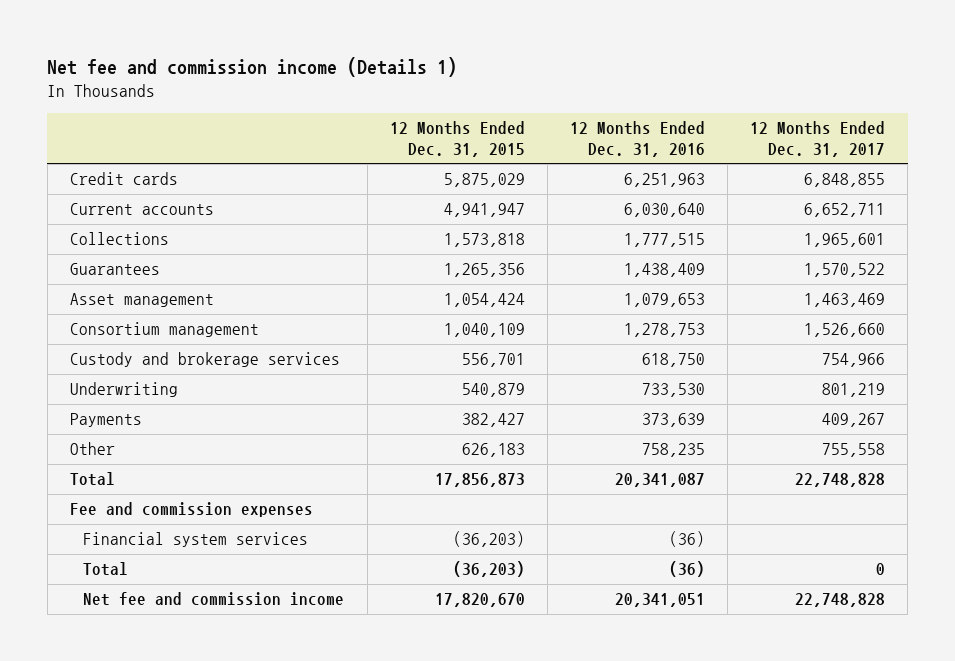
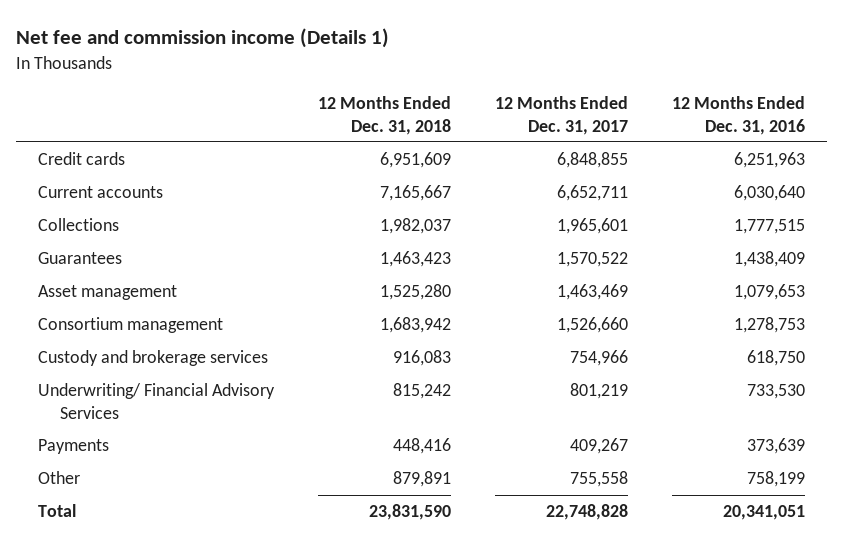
- | 12 Months Ended Dec. 31, 2015 | 12 Months Ended Dec. 31, 2016 | 12 Months Ended Dec. 31, 2017
+ | 12 Months Ended Dec. 31, 2018 | 12 Months Ended Dec. 31, 2017 | 12 Months Ended Dec. 31, 2016
- Underwriting | 540,879 | 733,530 | 801,219
+ Underwriting/ Financial Advisory Services | 815,242 | 801,219 | 733,530
- Other | 626,183 | 758,235 | 755,558
- Total | 17,856,873 | 20,341,087 | 22,748,828
- Fee and commission expenses
- Financial system services | (36,203) | (36) |
- Total | (36,203) | (36) | 0
- Net fee and commission income | 17,820,670 | 20,341,051 | 22,748,828
+ Other | 879,891 | 755,558 | 758,199
+ Total | 23,831,590 | 22,748,828 | 20,341,051

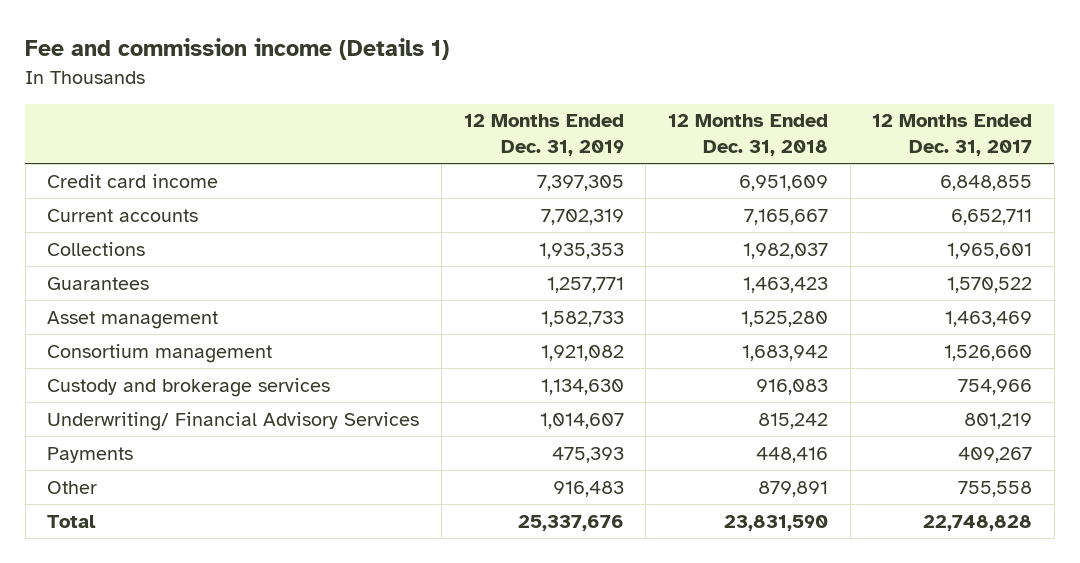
- Net fee and commission income (Details 1)
+ Fee and commission income (Details 1)
- | 12 Months Ended Dec. 31, 2018 | 12 Months Ended Dec. 31, 2017 | 12 Months Ended Dec. 31, 2016
+ | 12 Months Ended Dec. 31, 2019 | 12 Months Ended Dec. 31, 2018 | 12 Months Ended Dec. 31, 2017
- Credit cards | 6,951,609 | 6,848,855 | 6,251,963
+ Credit card income | 7,397,305 | 6,951,609 | 6,848,855

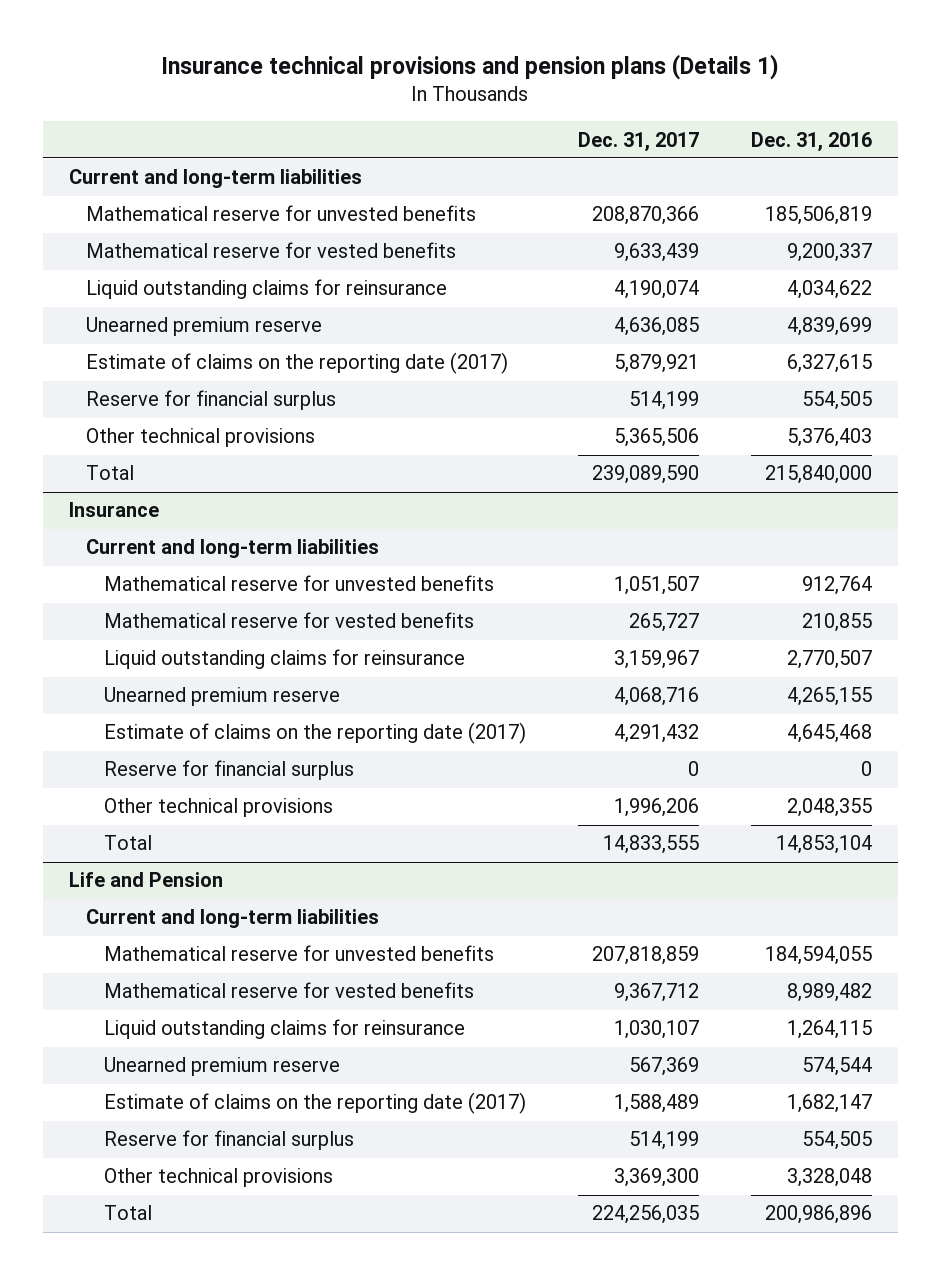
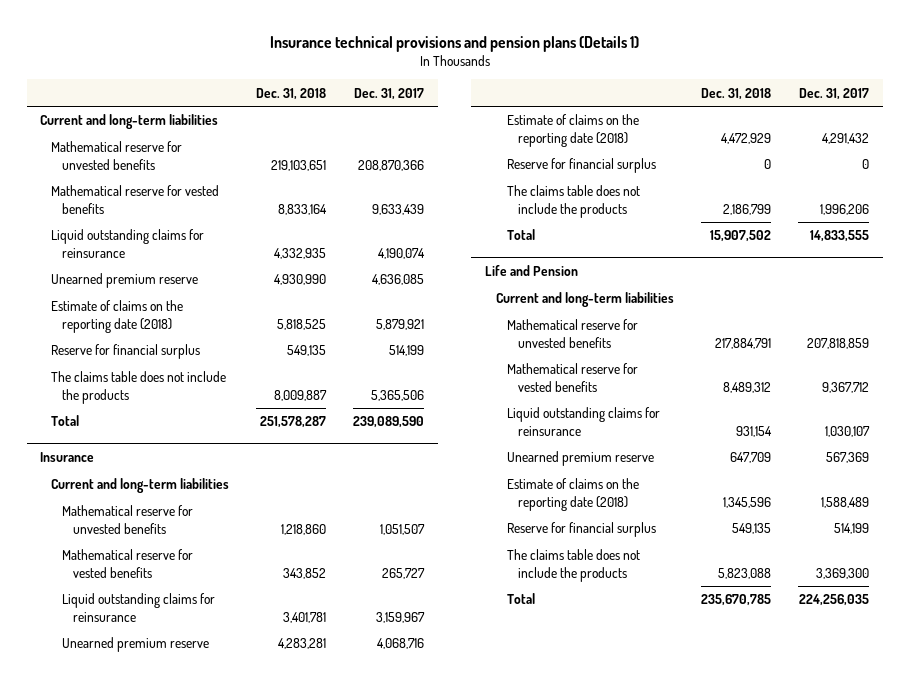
- | Dec. 31, 2017 | Dec. 31, 2016
+ | Dec. 31, 2018 | Dec. 31, 2017
- Estimate of claims on the reporting date (2017) | 5,879,921 | 6,327,615
+ Estimate of claims on the reporting date (2018) | 5,818,525 | 5,879,921
- Other technical provisions | 5,365,506 | 5,376,403
+ The claims table does not include the products | 8,009,887 | 5,365,506
@ Insurance
- Estimate of claims on the reporting date (2017) | 4,291,432 | 4,645,468
+ Estimate of claims on the reporting date (2018) | 4,472,929 | 4,291,432
- Other technical provisions | 1,996,206 | 2,048,355
+ The claims table does not include the products | 2,186,799 | 1,996,206
@ Life and Pension
- Estimate of claims on the reporting date (2017) | 1,588,489 | 1,682,147
+ Estimate of claims on the reporting date (2018) | 1,345,596 | 1,588,489
- Other technical provisions | 3,369,300 | 3,328,048
+ The claims table does not include the products | 5,823,088 | 3,369,300

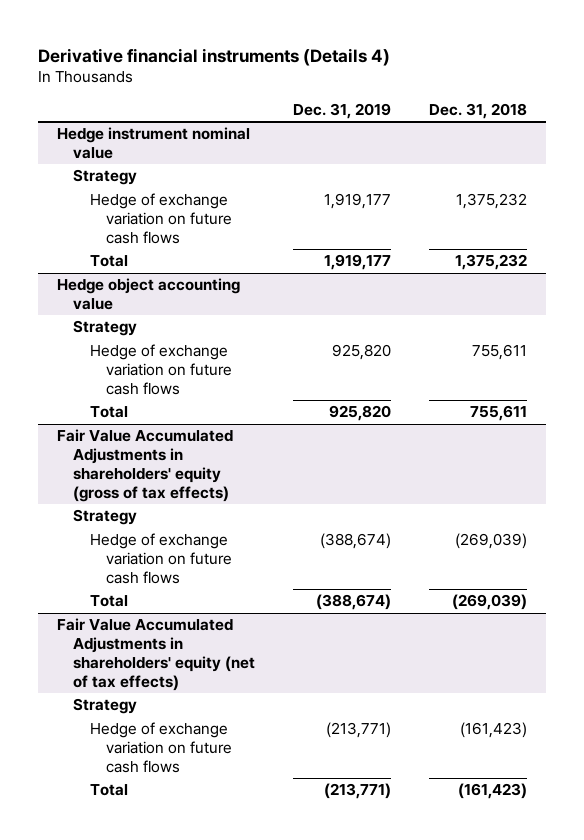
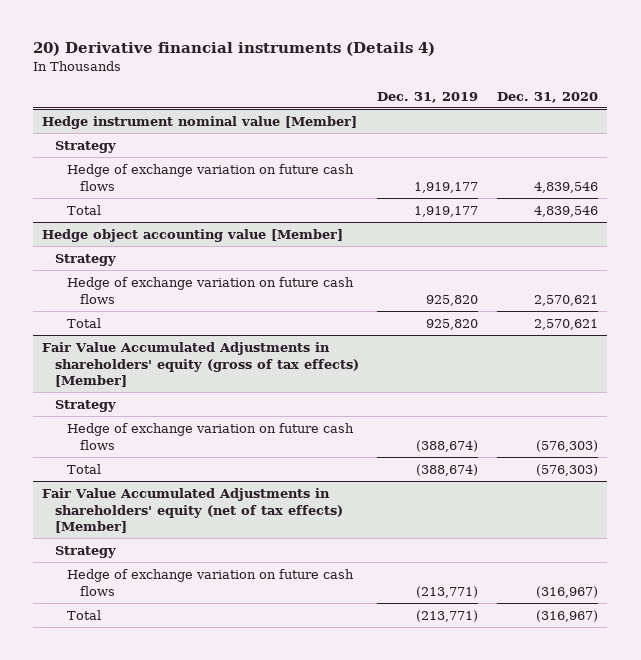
- Derivative financial instruments (Details 4)
+ 20) Derivative financial instruments (Details 4)
- | Dec. 31, 2019 | Dec. 31, 2018
+ | Dec. 31, 2019 | Dec. 31, 2020
- Hedge instrument nominal value
+ Hedge instrument nominal value [Member]
- Hedge object accounting value
+ Hedge object accounting value [Member]
- Fair Value Accumulated Adjustments in shareholders' equity (gross of tax effects)
+ Fair Value Accumulated Adjustments in shareholders' equity (gross of tax effects) [Member]
- Fair Value Accumulated Adjustments in shareholders' equity (net of tax effects)
+ Fair Value Accumulated Adjustments in shareholders' equity (net of tax effects) [Member]

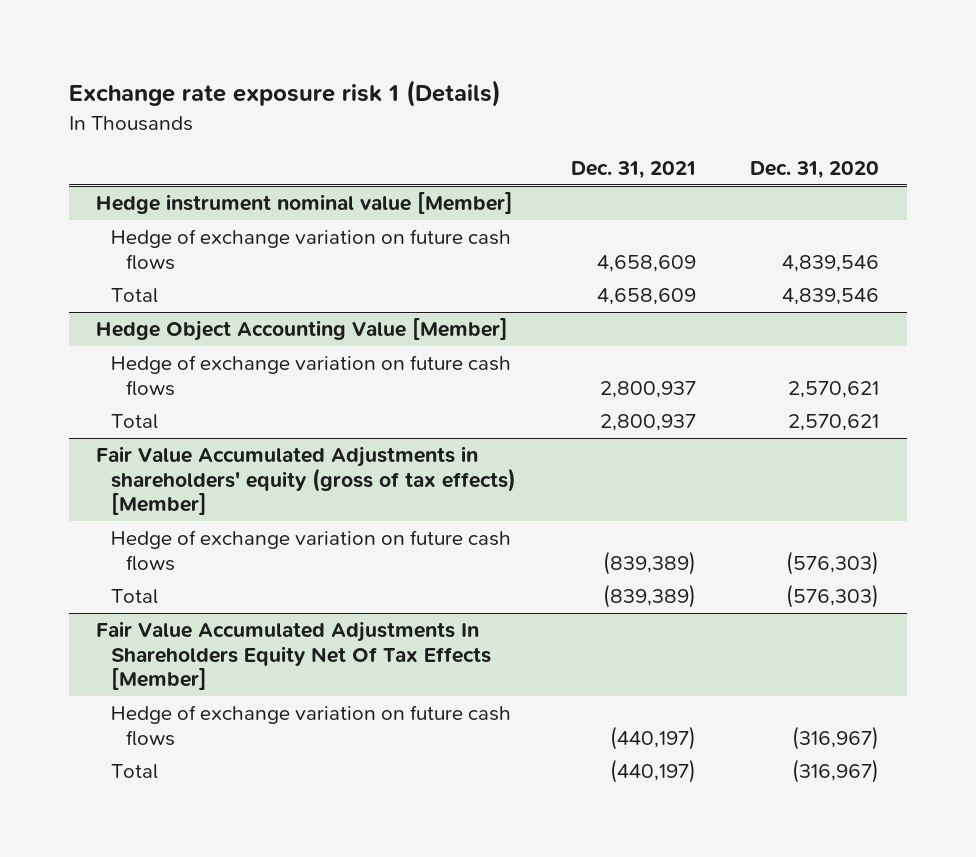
- 20) Derivative financial instruments (Details 4)
+ Exchange rate exposure risk 1 (Details)
- | Dec. 31, 2019 | Dec. 31, 2020
+ | Dec. 31, 2021 | Dec. 31, 2020
@ Hedge instrument nominal value [Member]
- Strategy
- Hedge object accounting value [Member]
- Strategy
+ Hedge Object Accounting Value [Member]
@ Fair Value Accumulated Adjustments in shareholders' equity (gross of tax effects) [Member]
- Strategy
- Fair Value Accumulated Adjustments in shareholders' equity (net of tax effects) [Member]
- Strategy
+ Fair Value Accumulated Adjustments In Shareholders Equity Net Of Tax Effects [Member]

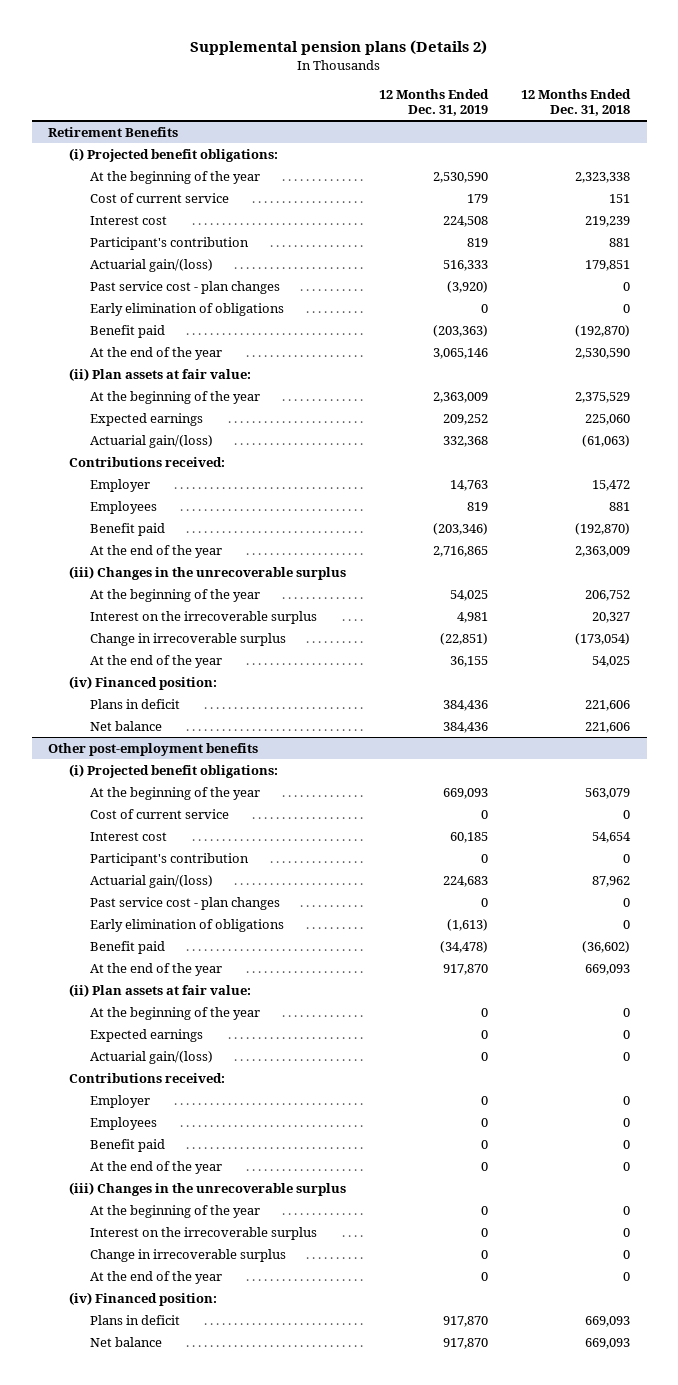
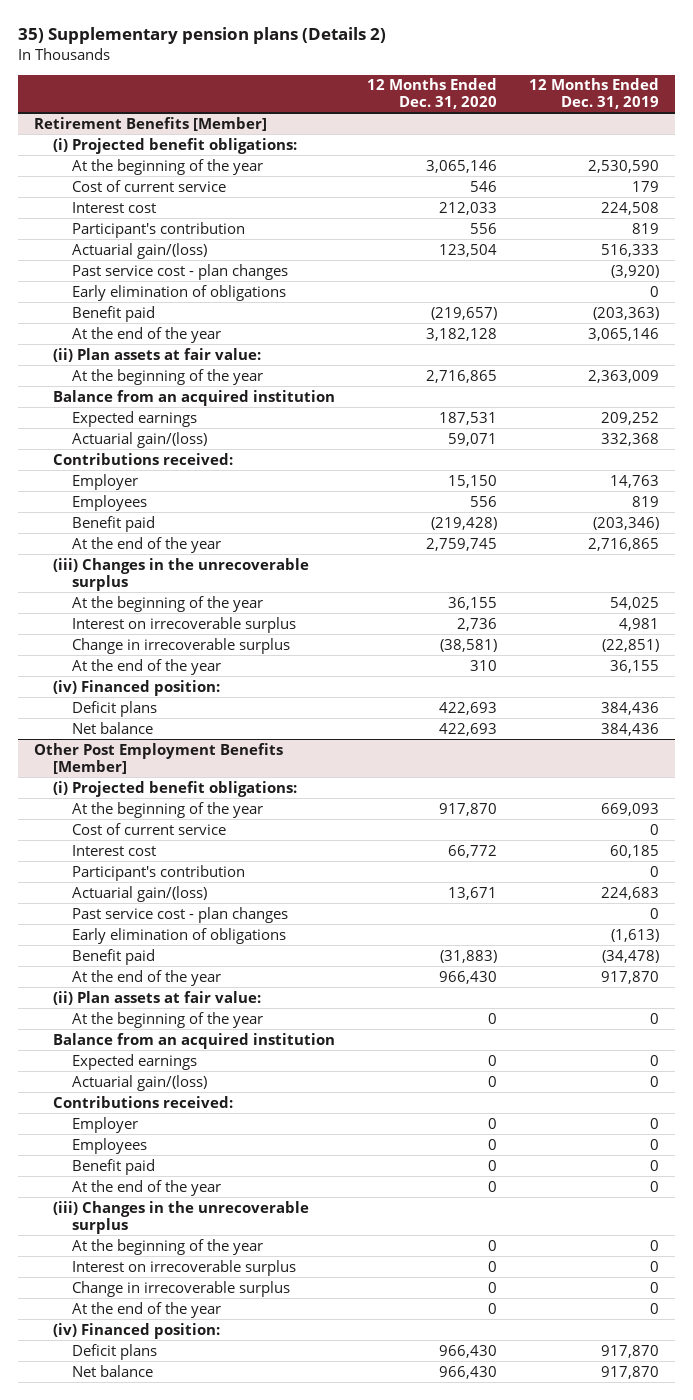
- Supplemental pension plans (Details 2)
+ 35) Supplementary pension plans (Details 2)
- | 12 Months Ended Dec. 31, 2019 | 12 Months Ended Dec. 31, 2018
+ | 12 Months Ended Dec. 31, 2020 | 12 Months Ended Dec. 31, 2019
- Retirement Benefits
+ Retirement Benefits [Member]
+ Balance from an acquired institution
- Interest on the irrecoverable surplus | 4,981 | 20,327
+ Interest on irrecoverable surplus | 2,736 | 4,981
- Plans in deficit | 384,436 | 221,606
+ Deficit plans | 422,693 | 384,436
- Other post-employment benefits
+ Other Post Employment Benefits [Member]
+ Balance from an acquired institution
- Interest on the irrecoverable surplus | 0 | 0
+ Interest on irrecoverable surplus | 0 | 0
- Plans in deficit | 917,870 | 669,093
+ Deficit plans | 966,430 | 917,870

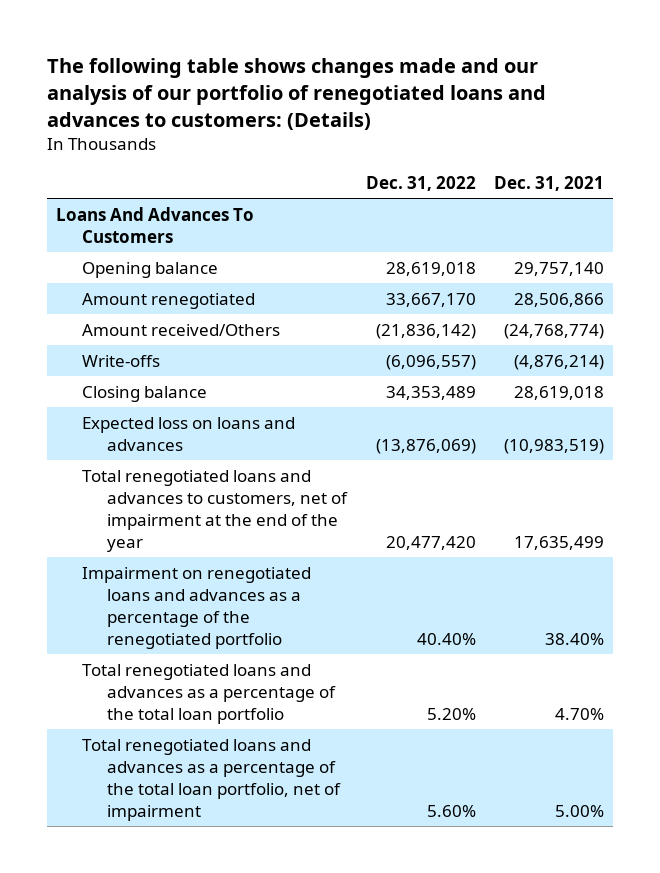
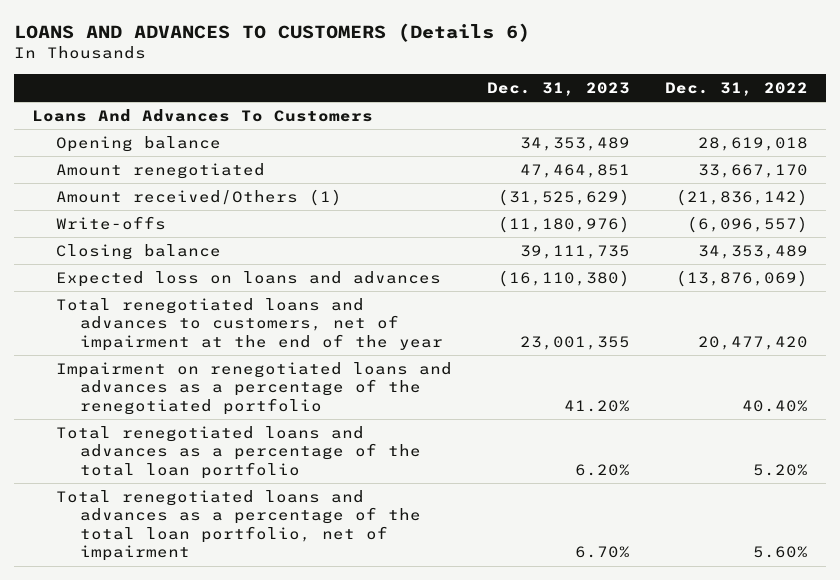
- The following table shows changes made and our analysis of our portfolio of renegotiated loans and advances to customers: (Details)
+ LOANS AND ADVANCES TO CUSTOMERS (Details 6)
- | Dec. 31, 2022 | Dec. 31, 2021
+ | Dec. 31, 2023 | Dec. 31, 2022
- Amount received/Others | (21,836,142) | (24,768,774)
+ Amount received/Others (1) | (31,525,629) | (21,836,142)

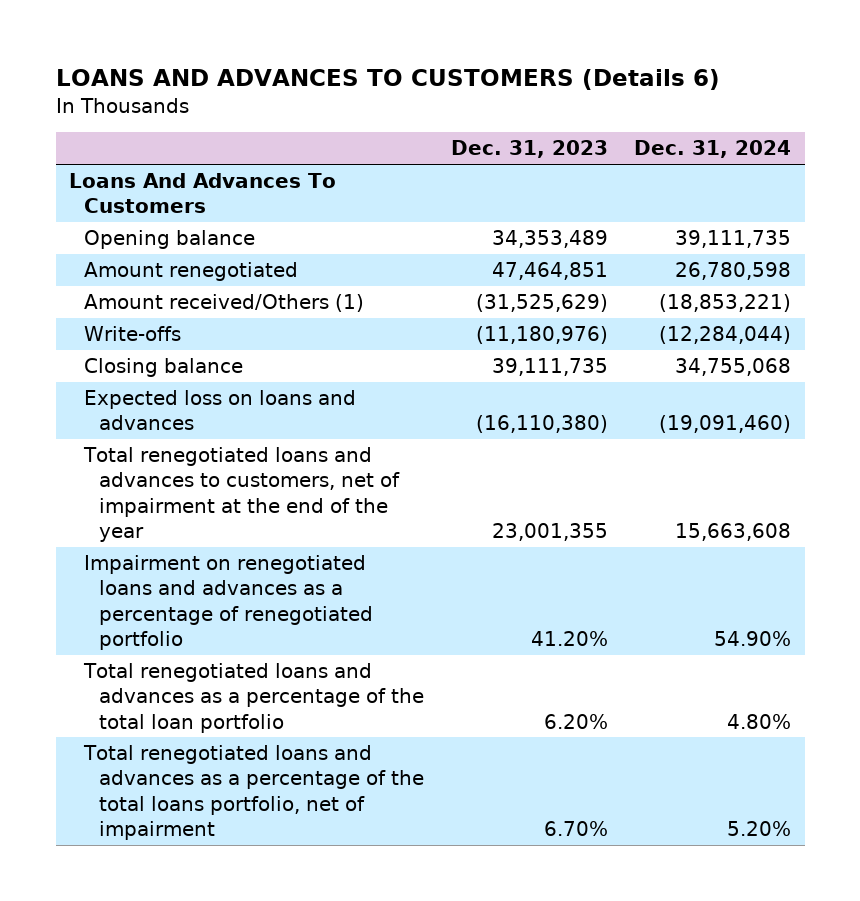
- | Dec. 31, 2023 | Dec. 31, 2022
+ | Dec. 31, 2023 | Dec. 31, 2024
- Impairment on renegotiated loans and advances as a percentage of the renegotiated portfolio | 41.20% | 40.40%
+ Impairment on renegotiated loans and advances as a percentage of renegotiated portfolio | 41.20% | 54.90%
- Total renegotiated loans and advances as a percentage of the total loan portfolio, net of impairment | 6.70% | 5.60%
+ Total renegotiated loans and advances as a percentage of the total loans portfolio, net of impairment | 6.70% | 5.20%

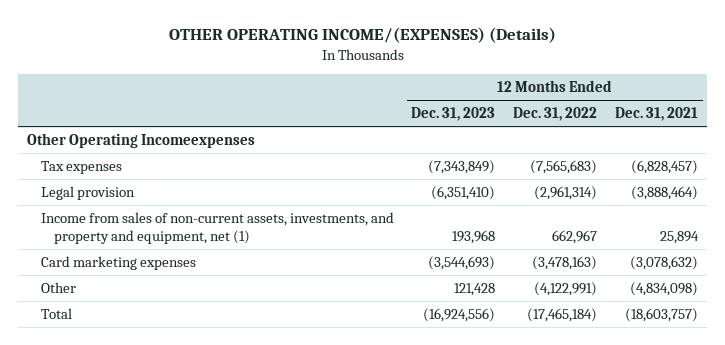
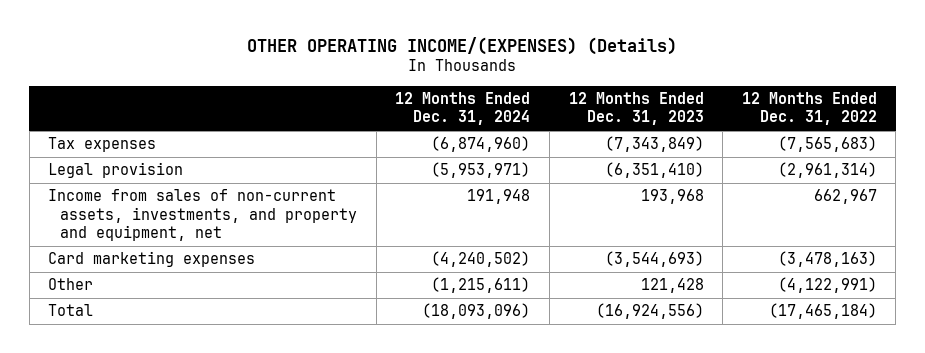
- | 12 Months Ended Dec. 31, 2023 | 12 Months Ended Dec. 31, 2022 | 12 Months Ended Dec. 31, 2021
+ | 12 Months Ended Dec. 31, 2024 | 12 Months Ended Dec. 31, 2023 | 12 Months Ended Dec. 31, 2022
- Other Operating Incomeexpenses
- Income from sales of non-current assets, investments, and property and equipment, net (1) | 193,968 | 662,967 | 25,894
+ Income from sales of non-current assets, investments, and property and equipment, net | 191,948 | 193,968 | 662,967

